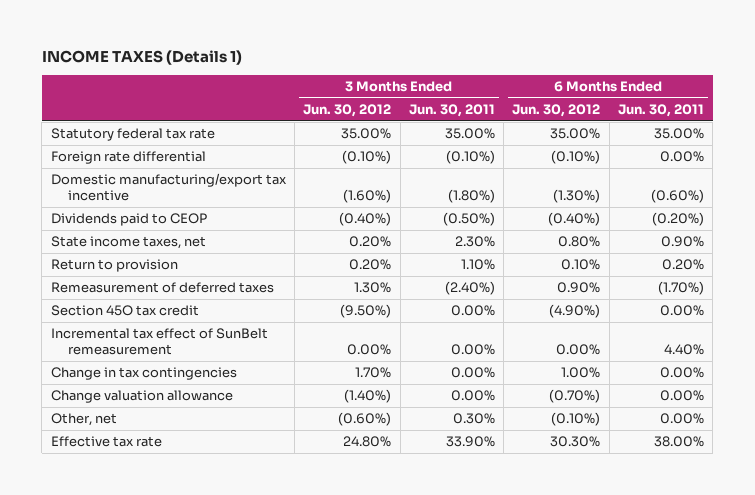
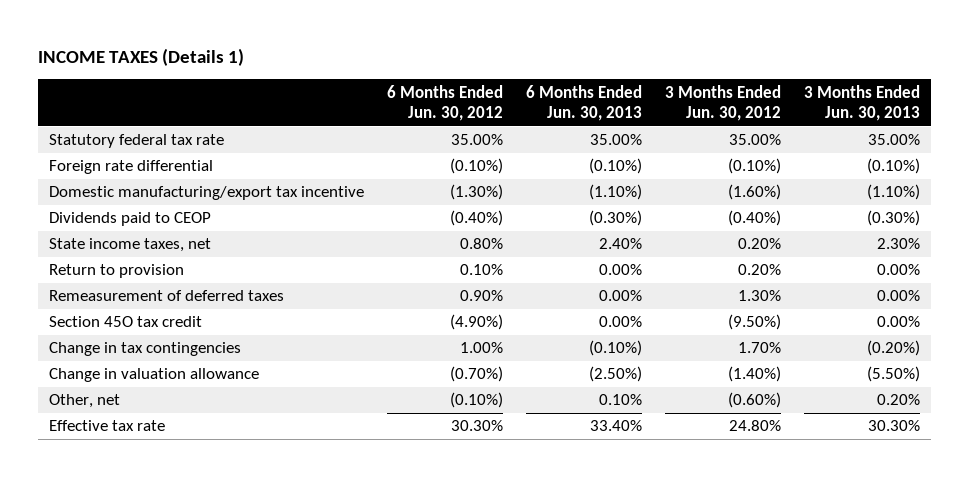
- | 3 Months Ended Jun. 30, 2012 | 3 Months Ended Jun. 30, 2011 | 6 Months Ended Jun. 30, 2012 | 6 Months Ended Jun. 30, 2011
+ | 6 Months Ended Jun. 30, 2012 | 6 Months Ended Jun. 30, 2013 | 3 Months Ended Jun. 30, 2012 | 3 Months Ended Jun. 30, 2013
- Incremental tax effect of SunBelt remeasurement | 0.00% | 0.00% | 0.00% | 4.40%
- Change valuation allowance | (1.40%) | 0.00% | (0.70%) | 0.00%
+ Change in valuation allowance | (0.70%) | (2.50%) | (1.40%) | (5.50%)

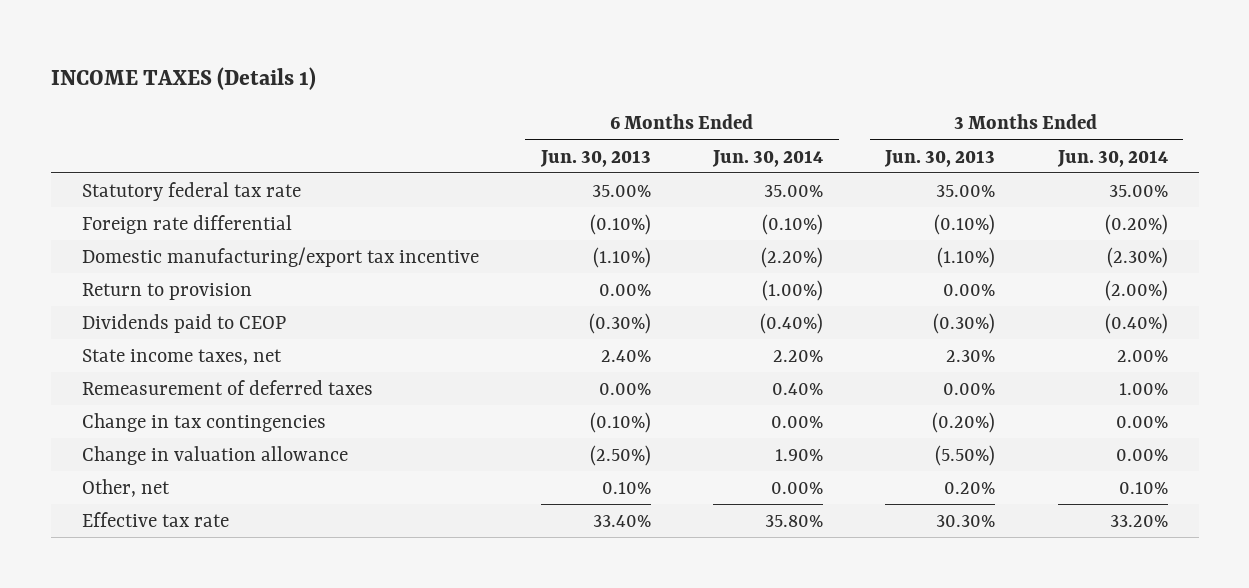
- | 6 Months Ended Jun. 30, 2012 | 6 Months Ended Jun. 30, 2013 | 3 Months Ended Jun. 30, 2012 | 3 Months Ended Jun. 30, 2013
+ | 6 Months Ended Jun. 30, 2013 | 6 Months Ended Jun. 30, 2014 | 3 Months Ended Jun. 30, 2013 | 3 Months Ended Jun. 30, 2014
moved up: Return to provision | 0.00% | (1.00%) | 0.00% | (2.00%)
- Section 45O tax credit | (4.90%) | 0.00% | (9.50%) | 0.00%

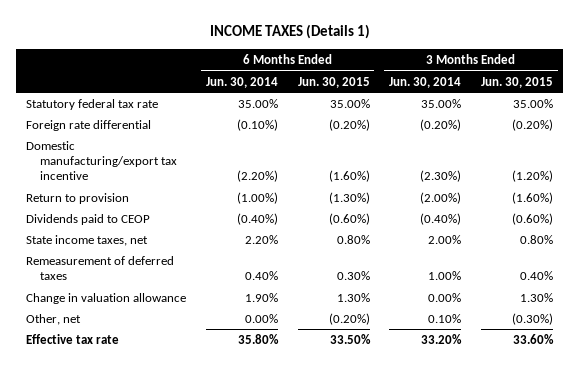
- | 6 Months Ended Jun. 30, 2013 | 6 Months Ended Jun. 30, 2014 | 3 Months Ended Jun. 30, 2013 | 3 Months Ended Jun. 30, 2014
+ | 6 Months Ended Jun. 30, 2014 | 6 Months Ended Jun. 30, 2015 | 3 Months Ended Jun. 30, 2014 | 3 Months Ended Jun. 30, 2015
- Change in tax contingencies | (0.10%) | 0.00% | (0.20%) | 0.00%

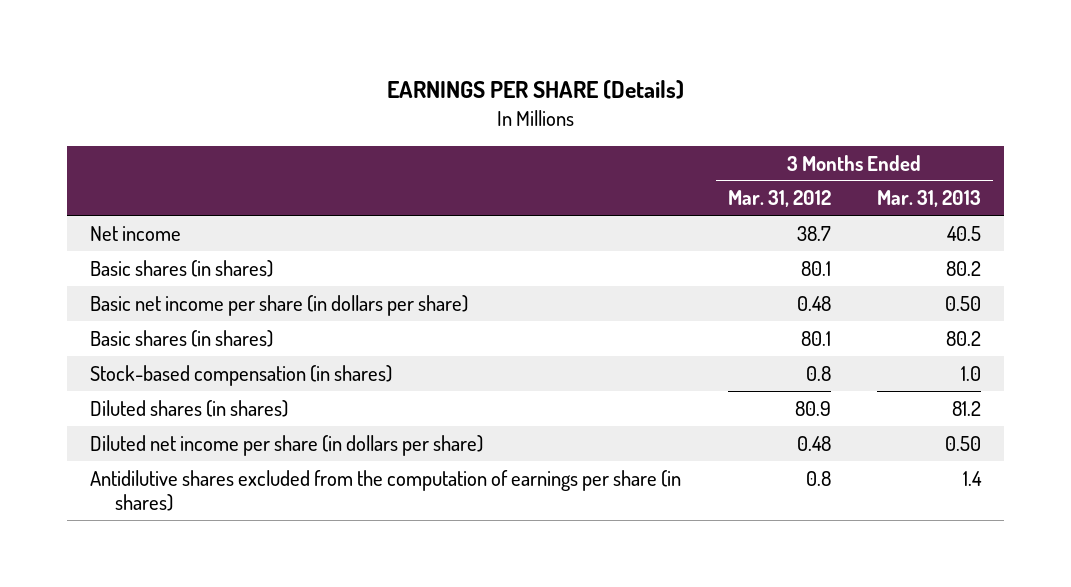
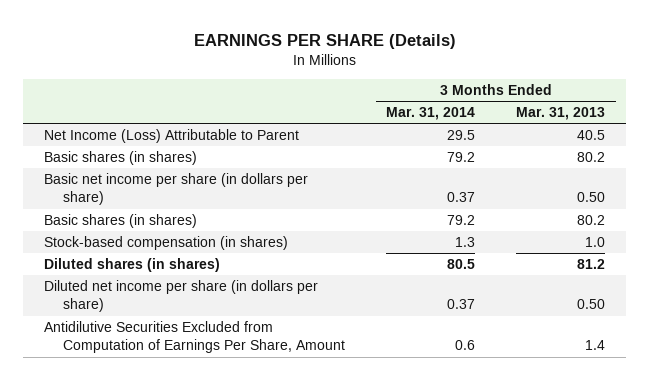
- | 3 Months Ended Mar. 31, 2012 | 3 Months Ended Mar. 31, 2013
+ | 3 Months Ended Mar. 31, 2014 | 3 Months Ended Mar. 31, 2013
- Net income | 38.7 | 40.5
+ Net Income (Loss) Attributable to Parent | 29.5 | 40.5
- Antidilutive shares excluded from the computation of earnings per share (in shares) | 0.8 | 1.4
+ Antidilutive Securities Excluded from Computation of Earnings Per Share, Amount | 0.6 | 1.4

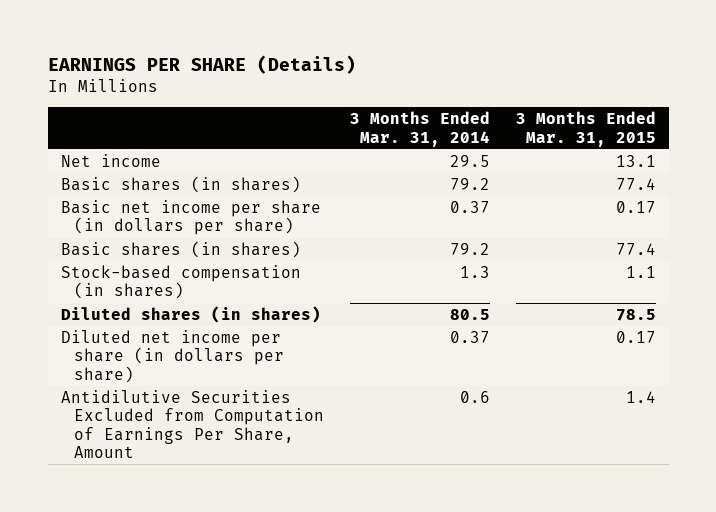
- | 3 Months Ended Mar. 31, 2014 | 3 Months Ended Mar. 31, 2013
+ | 3 Months Ended Mar. 31, 2014 | 3 Months Ended Mar. 31, 2015
- Net Income (Loss) Attributable to Parent | 29.5 | 40.5
+ Net income | 29.5 | 13.1

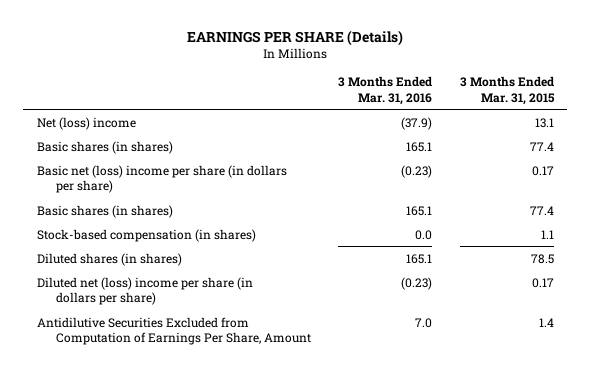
- | 3 Months Ended Mar. 31, 2014 | 3 Months Ended Mar. 31, 2015
+ | 3 Months Ended Mar. 31, 2016 | 3 Months Ended Mar. 31, 2015
- Net income | 29.5 | 13.1
+ Net (loss) income | (37.9) | 13.1
- Basic net income per share (in dollars per share) | 0.37 | 0.17
+ Basic net (loss) income per share (in dollars per share) | (0.23) | 0.17
- Diluted net income per share (in dollars per share) | 0.37 | 0.17
+ Diluted net (loss) income per share (in dollars per share) | (0.23) | 0.17

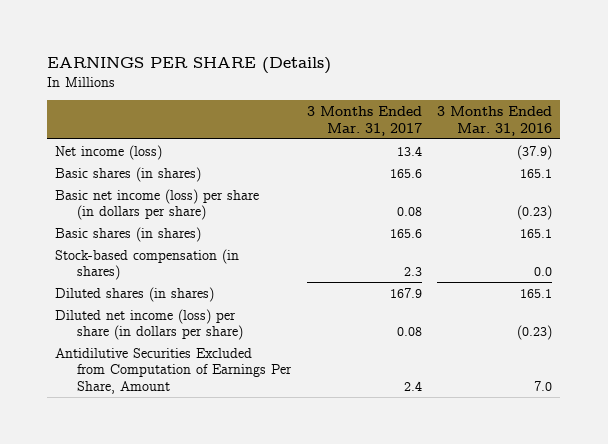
- | 3 Months Ended Mar. 31, 2016 | 3 Months Ended Mar. 31, 2015
+ | 3 Months Ended Mar. 31, 2017 | 3 Months Ended Mar. 31, 2016
- Net (loss) income | (37.9) | 13.1
+ Net income (loss) | 13.4 | (37.9)
- Basic net (loss) income per share (in dollars per share) | (0.23) | 0.17
+ Basic net income (loss) per share (in dollars per share) | 0.08 | (0.23)
- Diluted net (loss) income per share (in dollars per share) | (0.23) | 0.17
+ Diluted net income (loss) per share (in dollars per share) | 0.08 | (0.23)

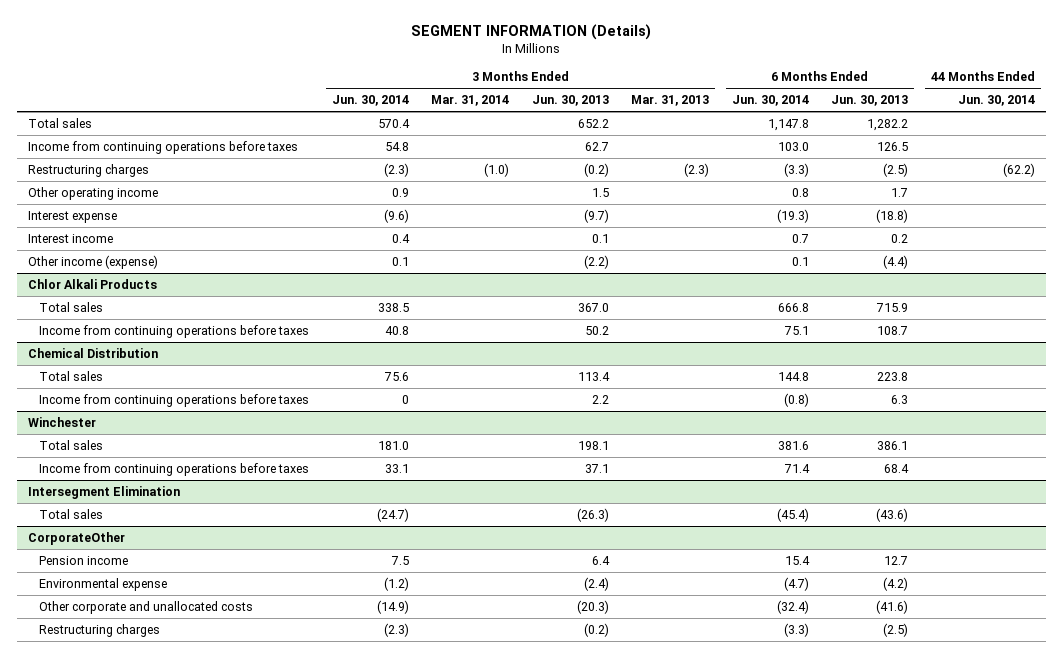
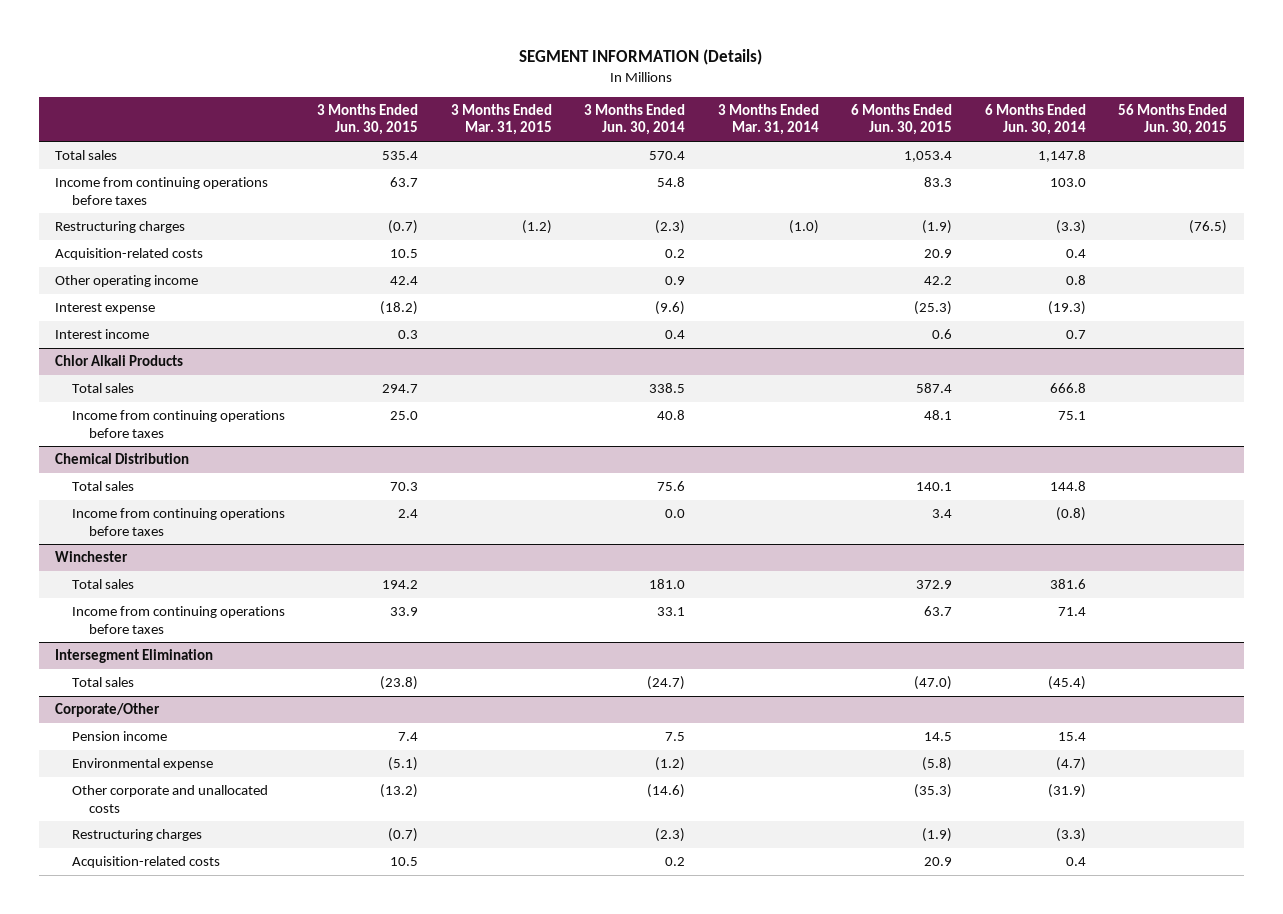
- | 3 Months Ended Jun. 30, 2014 | 3 Months Ended Mar. 31, 2014 | 3 Months Ended Jun. 30, 2013 | 3 Months Ended Mar. 31, 2013 | 6 Months Ended Jun. 30, 2014 | 6 Months Ended Jun. 30, 2013 | 44 Months Ended Jun. 30, 2014
+ | 3 Months Ended Jun. 30, 2015 | 3 Months Ended Mar. 31, 2015 | 3 Months Ended Jun. 30, 2014 | 3 Months Ended Mar. 31, 2014 | 6 Months Ended Jun. 30, 2015 | 6 Months Ended Jun. 30, 2014 | 56 Months Ended Jun. 30, 2015
+ Acquisition-related costs | 10.5 | | 0.2 | | 20.9 | 0.4 |
- Other income (expense) | 0.1 | | (2.2) | | 0.1 | (4.4) |
@ Chemical Distribution
- Income from continuing operations before taxes | 0 | | 2.2 | | (0.8) | 6.3 |
+ Income from continuing operations before taxes | 2.4 | | 0.0 | | 3.4 | (0.8) |
- CorporateOther
+ Corporate/Other
- Other corporate and unallocated costs | (14.9) | | (20.3) | | (32.4) | (41.6) |
+ Other corporate and unallocated costs | (13.2) | | (14.6) | | (35.3) | (31.9) |
+ Acquisition-related costs | 10.5 | | 0.2 | | 20.9 | 0.4 |

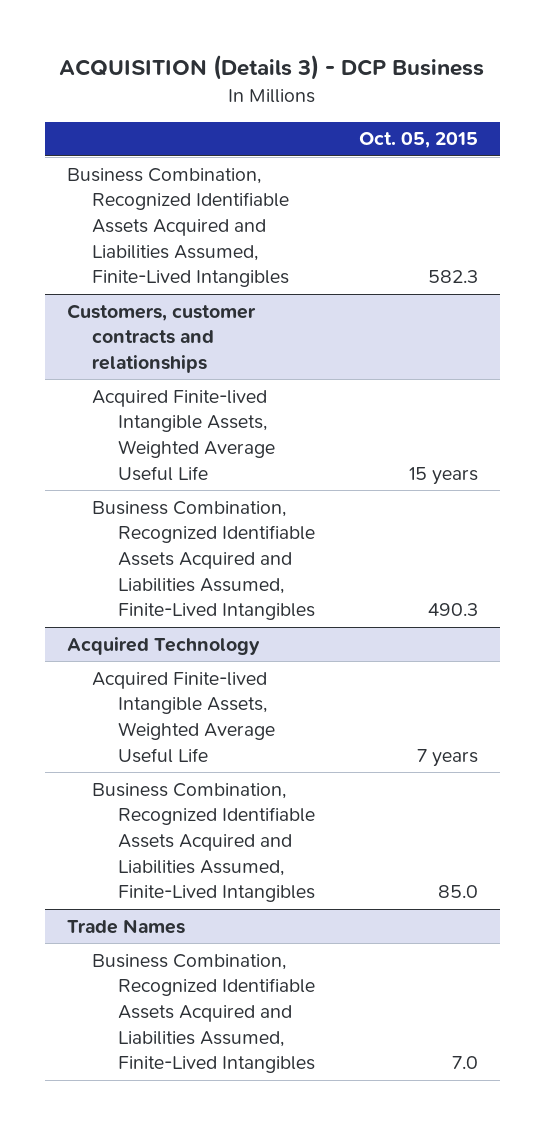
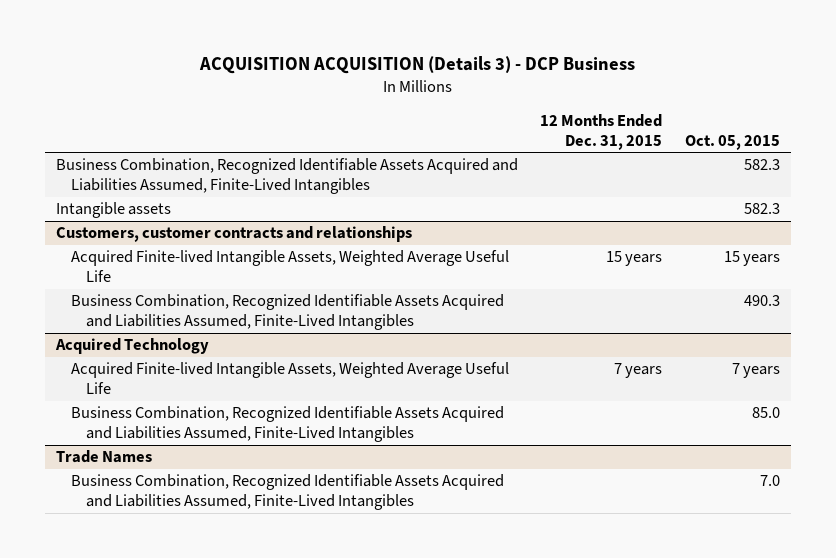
- ACQUISITION (Details 3) - DCP Business
+ ACQUISITION ACQUISITION (Details 3) - DCP Business
- | Oct. 05, 2015
+ | 12 Months Ended Dec. 31, 2015 | Oct. 05, 2015
+ Intangible assets | | 582.3

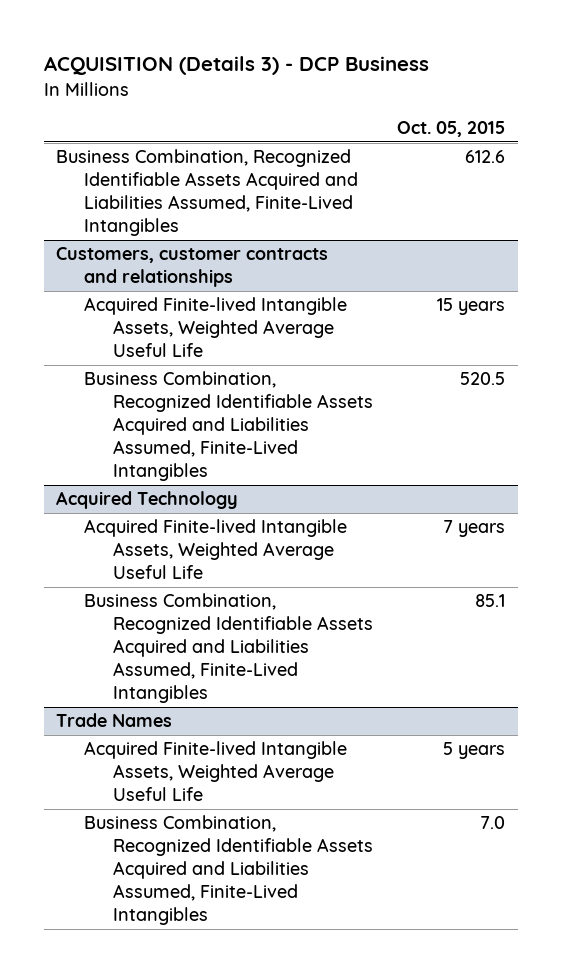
- ACQUISITION ACQUISITION (Details 3) - DCP Business
+ ACQUISITION (Details 3) - DCP Business
- | 12 Months Ended Dec. 31, 2015 | Oct. 05, 2015
+ | Oct. 05, 2015
- Business Combination, Recognized Identifiable Assets Acquired and Liabilities Assumed, Finite-Lived Intangibles | | 582.3
- Intangible assets | | 582.3
+ Business Combination, Recognized Identifiable Assets Acquired and Liabilities Assumed, Finite-Lived Intangibles | 612.6
@ Customers, customer contracts and relationships
- Business Combination, Recognized Identifiable Assets Acquired and Liabilities Assumed, Finite-Lived Intangibles | | 490.3
+ Business Combination, Recognized Identifiable Assets Acquired and Liabilities Assumed, Finite-Lived Intangibles | 520.5
@ Acquired Technology
- Business Combination, Recognized Identifiable Assets Acquired and Liabilities Assumed, Finite-Lived Intangibles | | 85.0
+ Business Combination, Recognized Identifiable Assets Acquired and Liabilities Assumed, Finite-Lived Intangibles | 85.1
@ Trade Names
+ Acquired Finite-lived Intangible Assets, Weighted Average Useful Life | 5 years

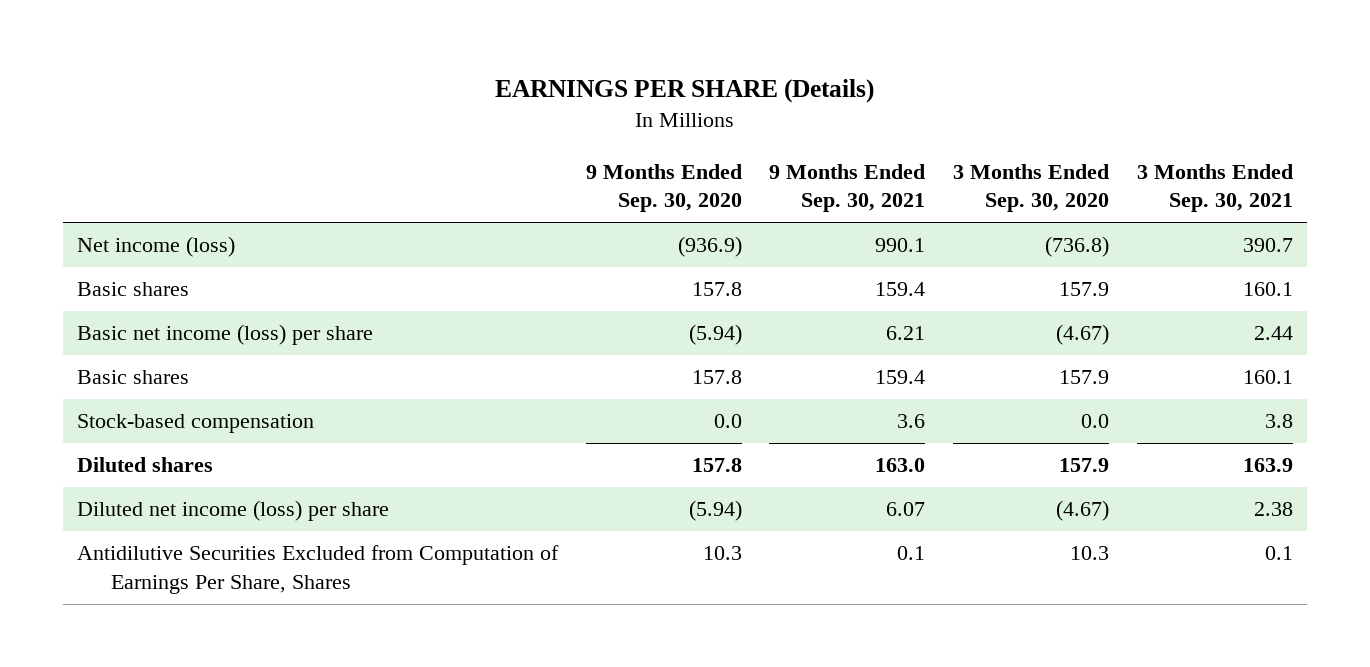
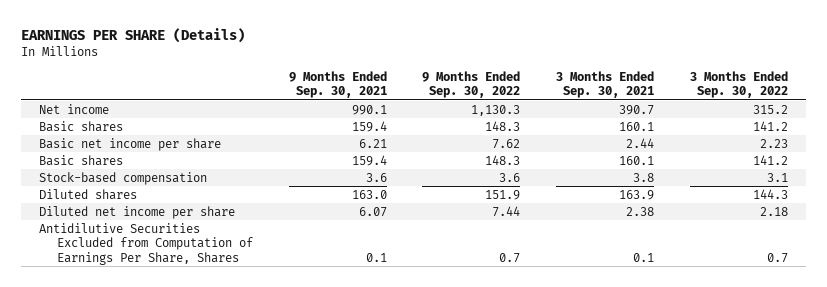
- | 9 Months Ended Sep. 30, 2020 | 9 Months Ended Sep. 30, 2021 | 3 Months Ended Sep. 30, 2020 | 3 Months Ended Sep. 30, 2021
+ | 9 Months Ended Sep. 30, 2021 | 9 Months Ended Sep. 30, 2022 | 3 Months Ended Sep. 30, 2021 | 3 Months Ended Sep. 30, 2022
- Net income (loss) | (936.9) | 990.1 | (736.8) | 390.7
+ Net income | 990.1 | 1,130.3 | 390.7 | 315.2
- Basic net income (loss) per share | (5.94) | 6.21 | (4.67) | 2.44
+ Basic net income per share | 6.21 | 7.62 | 2.44 | 2.23
- Diluted net income (loss) per share | (5.94) | 6.07 | (4.67) | 2.38
+ Diluted net income per share | 6.07 | 7.44 | 2.38 | 2.18

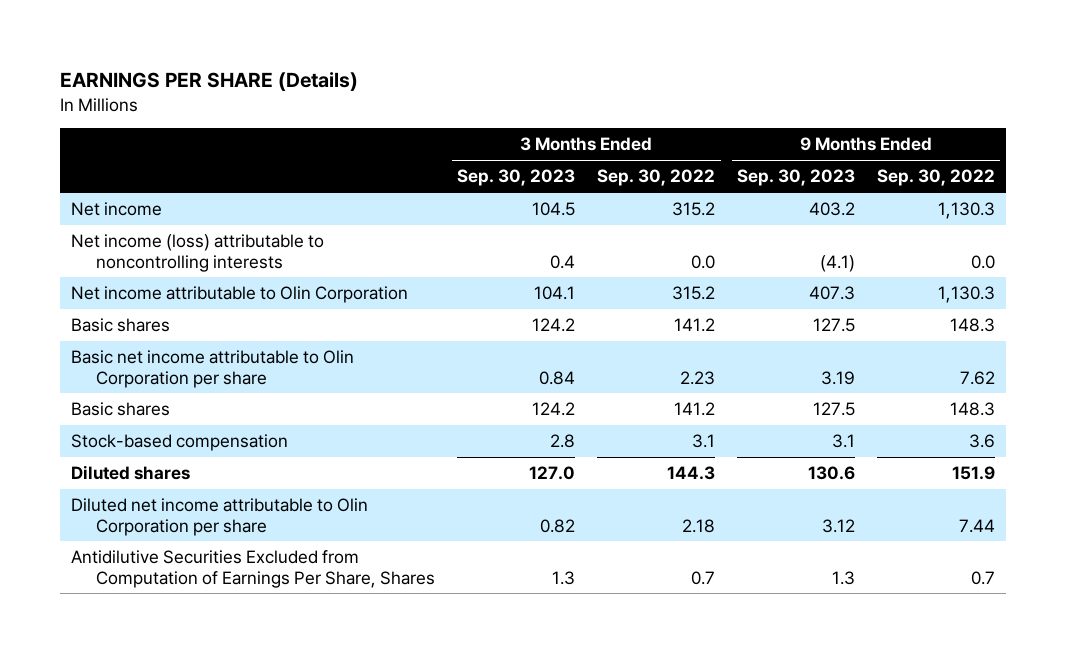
- | 9 Months Ended Sep. 30, 2021 | 9 Months Ended Sep. 30, 2022 | 3 Months Ended Sep. 30, 2021 | 3 Months Ended Sep. 30, 2022
+ | 3 Months Ended Sep. 30, 2023 | 3 Months Ended Sep. 30, 2022 | 9 Months Ended Sep. 30, 2023 | 9 Months Ended Sep. 30, 2022
+ Net income (loss) attributable to noncontrolling interests | 0.4 | 0.0 | (4.1) | 0.0
+ Net income attributable to Olin Corporation | 104.1 | 315.2 | 407.3 | 1,130.3
- Basic net income per share | 6.21 | 7.62 | 2.44 | 2.23
+ Basic net income attributable to Olin Corporation per share | 0.84 | 2.23 | 3.19 | 7.62
- Diluted net income per share | 6.07 | 7.44 | 2.38 | 2.18
+ Diluted net income attributable to Olin Corporation per share | 0.82 | 2.18 | 3.12 | 7.44

